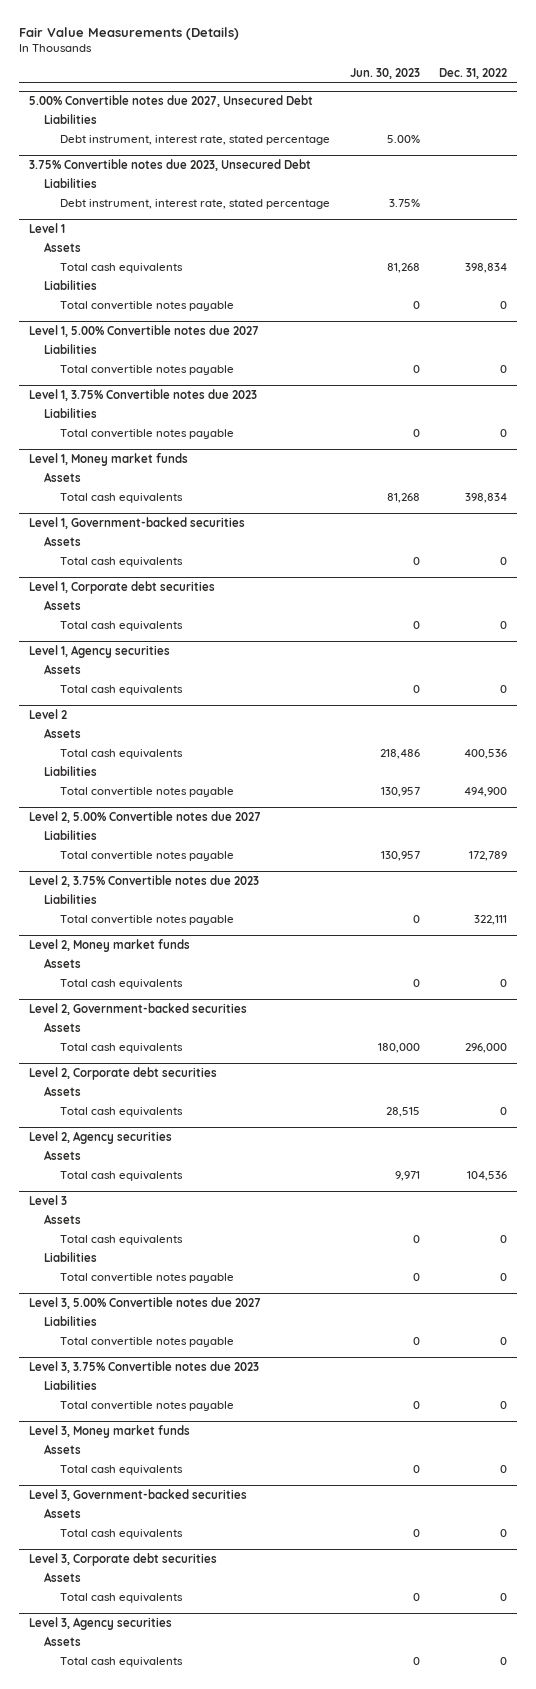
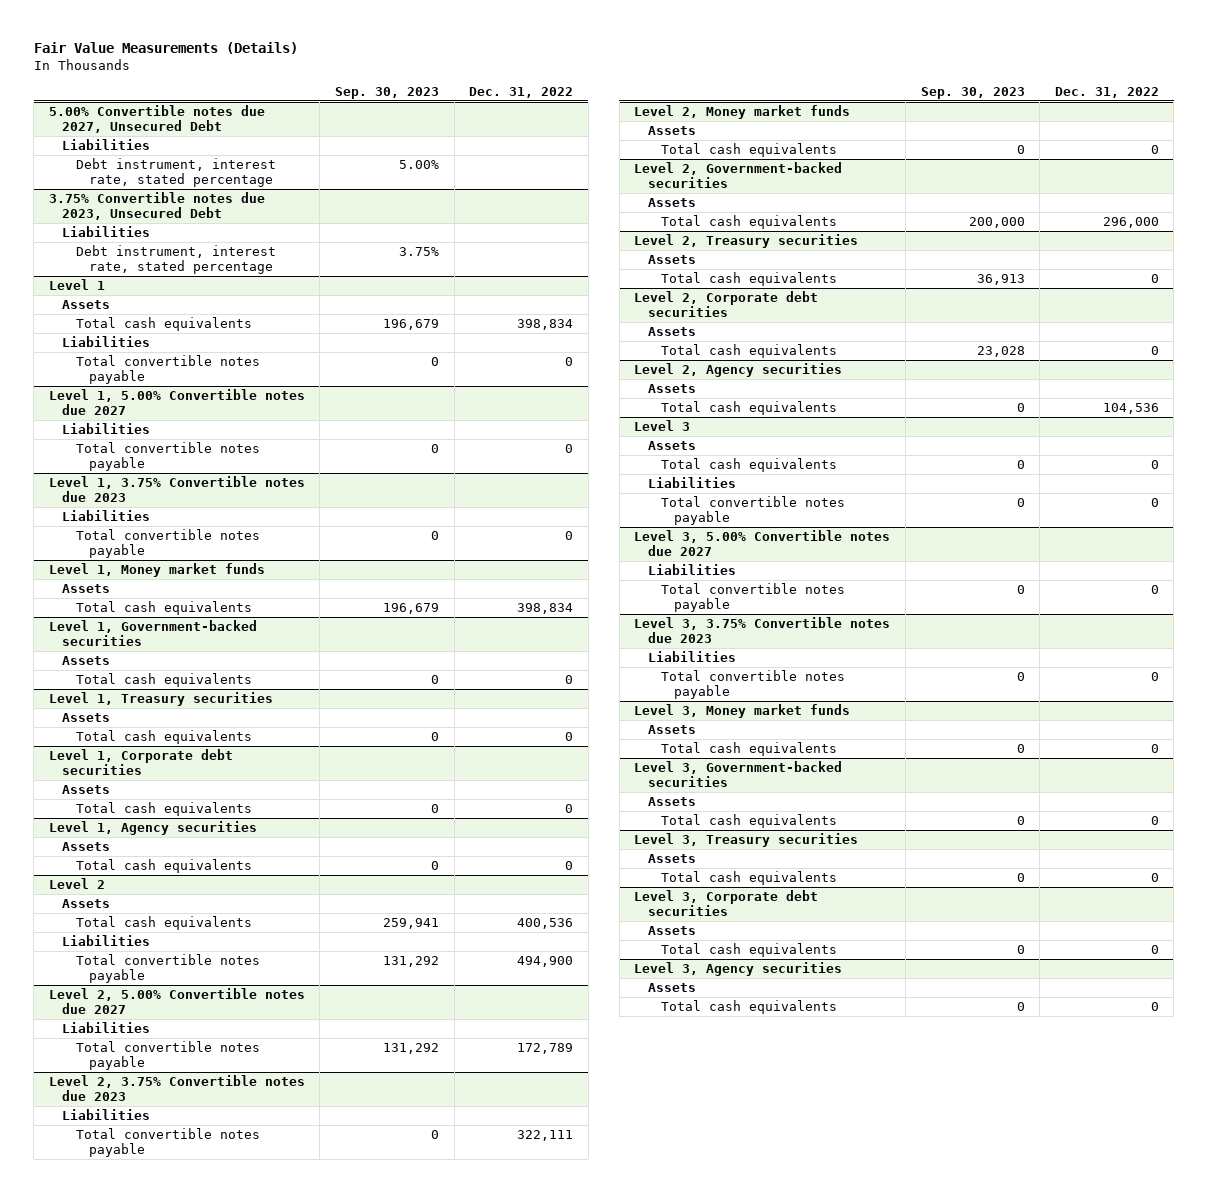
- | Jun. 30, 2023 | Dec. 31, 2022
+ | Sep. 30, 2023 | Dec. 31, 2022
+ Level 1, Treasury securities
+ Assets
+ Total cash equivalents | 0 | 0
+ Level 2, Treasury securities
+ Assets
+ Total cash equivalents | 36,913 | 0
+ Level 3, Treasury securities
+ Assets
+ Total cash equivalents | 0 | 0

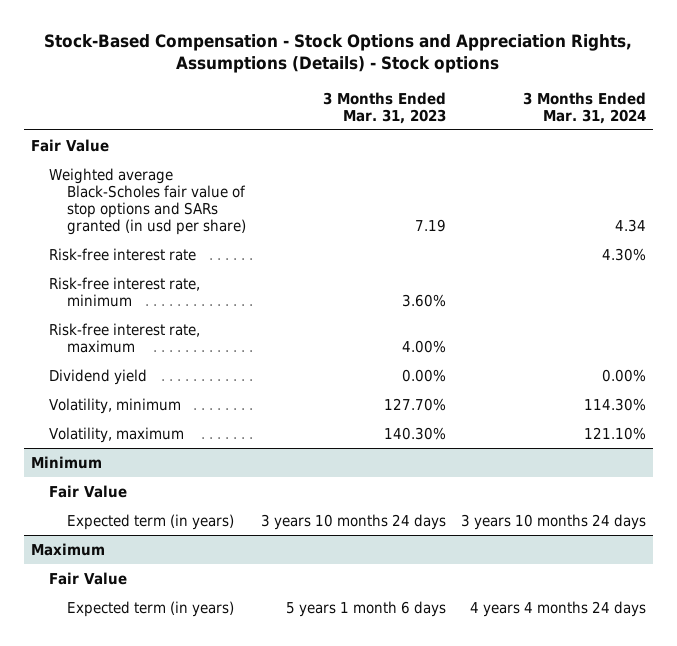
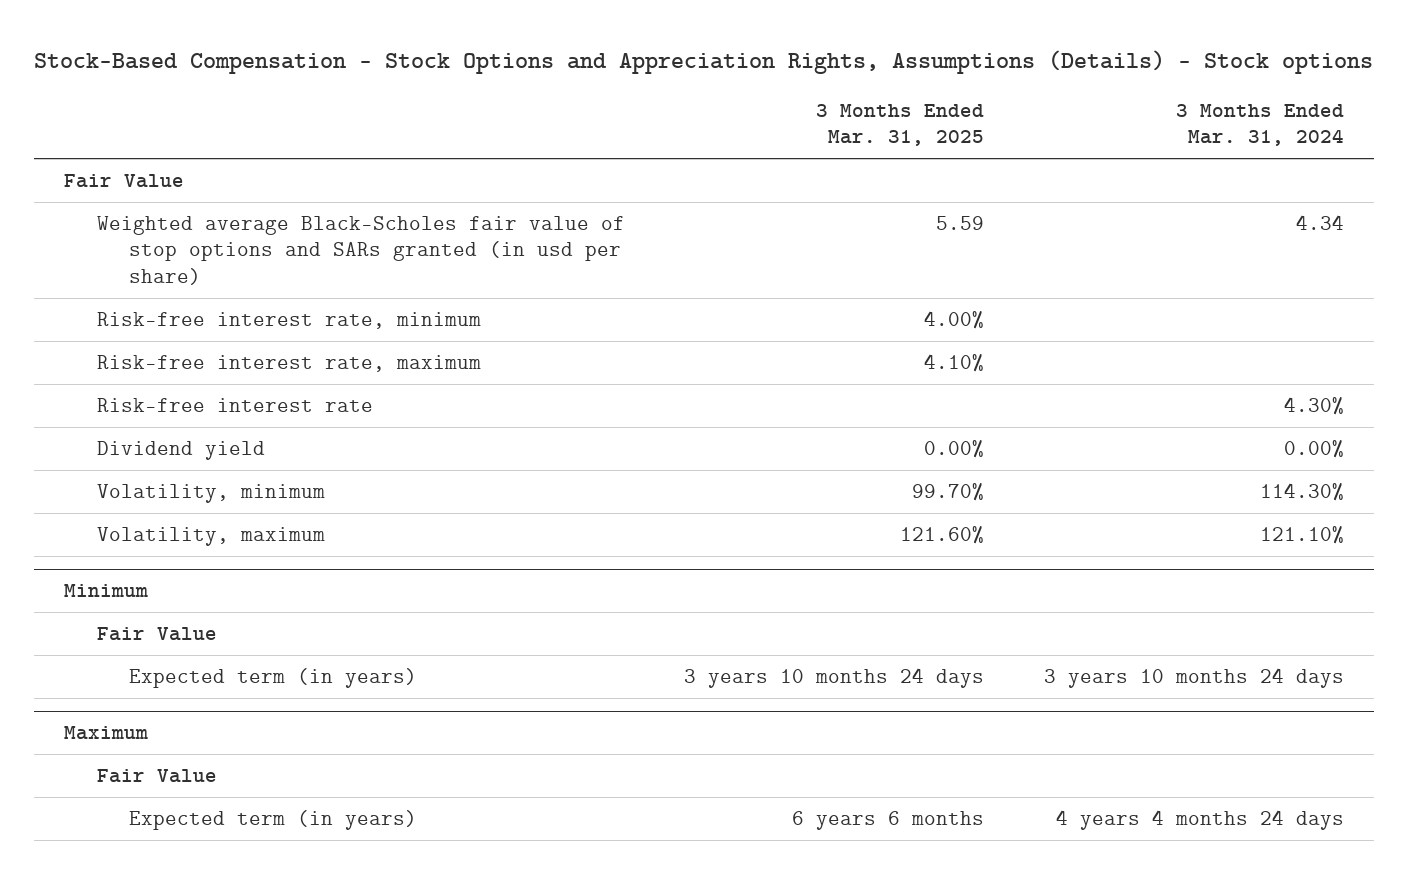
- | 3 Months Ended Mar. 31, 2023 | 3 Months Ended Mar. 31, 2024
+ | 3 Months Ended Mar. 31, 2025 | 3 Months Ended Mar. 31, 2024
moved down: Risk-free interest rate | | 4.30%

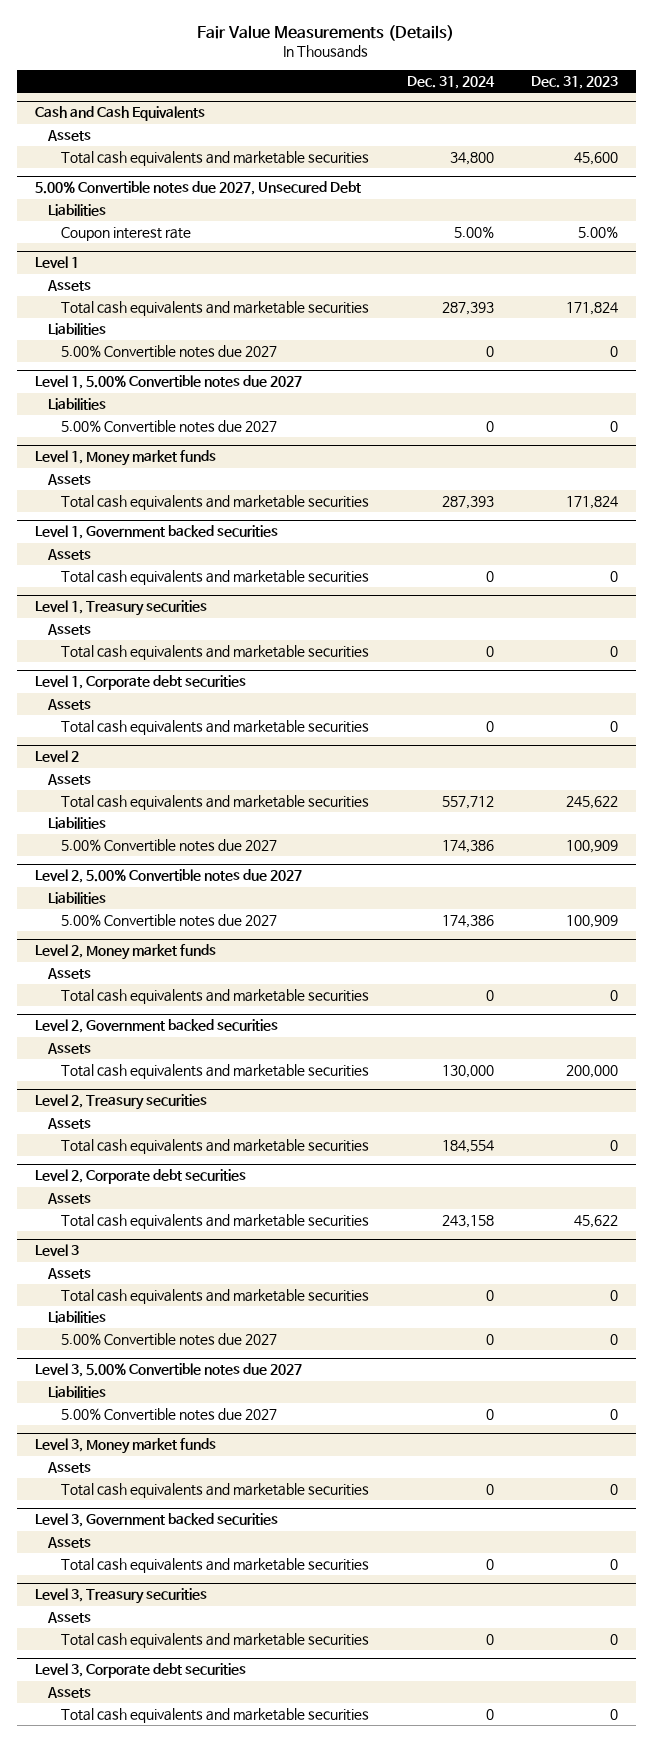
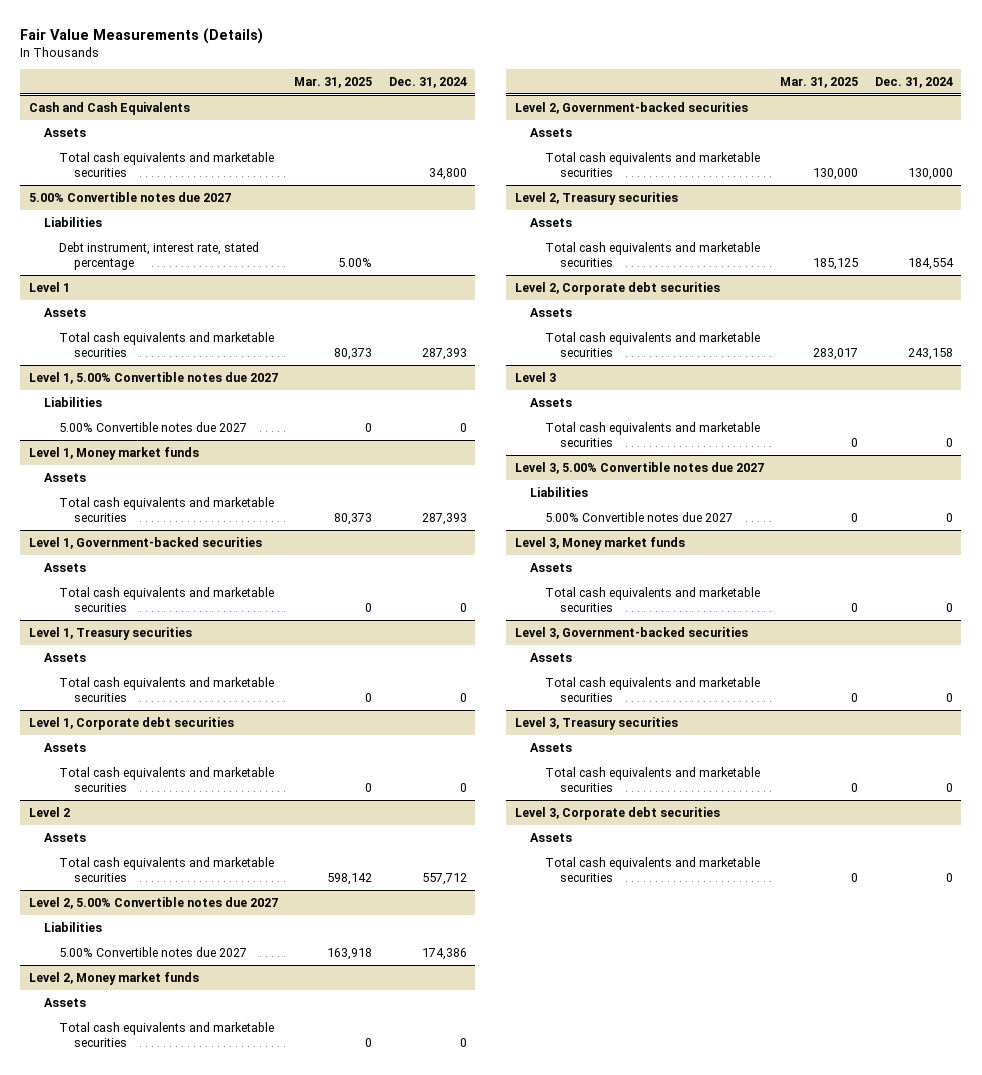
- | Dec. 31, 2024 | Dec. 31, 2023
+ | Mar. 31, 2025 | Dec. 31, 2024
- 5.00% Convertible notes due 2027, Unsecured Debt
+ 5.00% Convertible notes due 2027
- Coupon interest rate | 5.00% | 5.00%
+ Debt instrument, interest rate, stated percentage | 5.00% |
@ Level 1
- Liabilities
- 5.00% Convertible notes due 2027 | 0 | 0
- Level 1, Government backed securities
+ Level 1, Government-backed securities
@ Level 2
- Liabilities
- 5.00% Convertible notes due 2027 | 174,386 | 100,909
- Level 2, Government backed securities
+ Level 2, Government-backed securities
@ Level 3
- Liabilities
- 5.00% Convertible notes due 2027 | 0 | 0
- Level 3, Government backed securities
+ Level 3, Government-backed securities

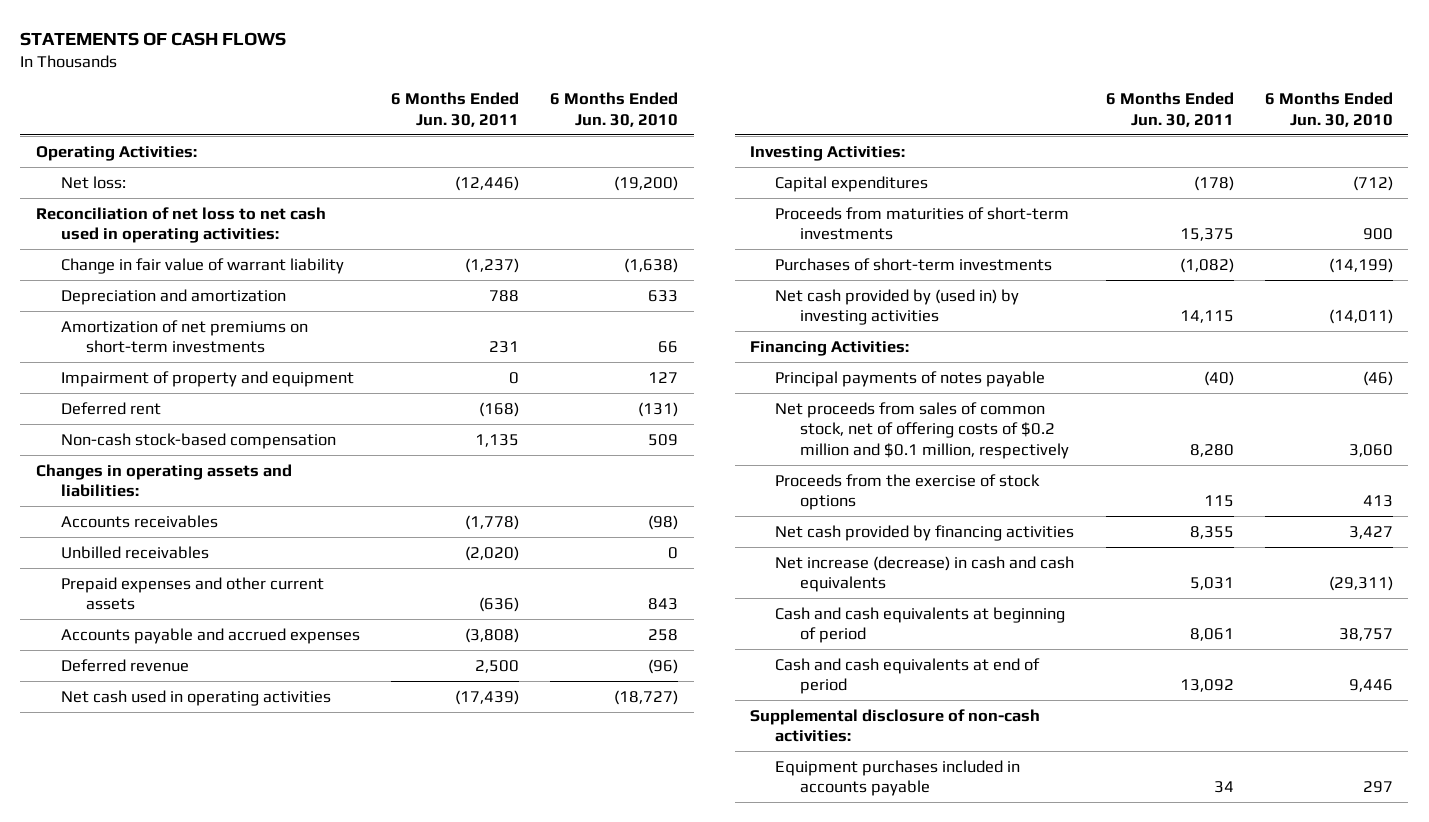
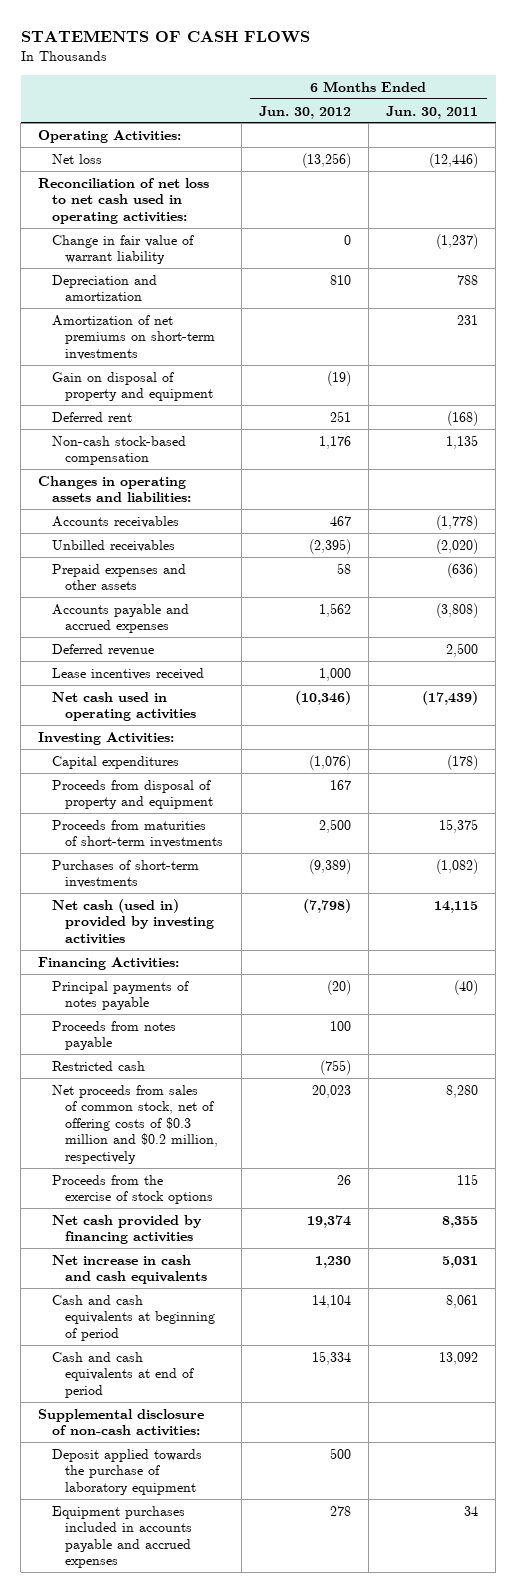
- | 6 Months Ended Jun. 30, 2011 | 6 Months Ended Jun. 30, 2010
+ | 6 Months Ended Jun. 30, 2012 | 6 Months Ended Jun. 30, 2011
- Net loss: | (12,446) | (19,200)
+ Net loss | (13,256) | (12,446)
- Impairment of property and equipment | 0 | 127
+ Gain on disposal of property and equipment | (19) |
- Prepaid expenses and other current assets | (636) | 843
+ Prepaid expenses and other assets | 58 | (636)
+ Lease incentives received | 1,000 |
+ Proceeds from disposal of property and equipment | 167 |
- Net cash provided by (used in) by investing activities | 14,115 | (14,011)
+ Net cash (used in) provided by investing activities | (7,798) | 14,115
- Net proceeds from sales of common stock, net of offering costs of $0.2 million and $0.1 million, respectively | 8,280 | 3,060
+ Proceeds from notes payable | 100 |
+ Restricted cash | (755) |
+ Net proceeds from sales of common stock, net of offering costs of $0.3 million and $0.2 million, respectively | 20,023 | 8,280
- Net increase (decrease) in cash and cash equivalents | 5,031 | (29,311)
+ Net increase in cash and cash equivalents | 1,230 | 5,031
- Equipment purchases included in accounts payable | 34 | 297
+ Deposit applied towards the purchase of laboratory equipment | 500 |
+ Equipment purchases included in accounts payable and accrued expenses | 278 | 34

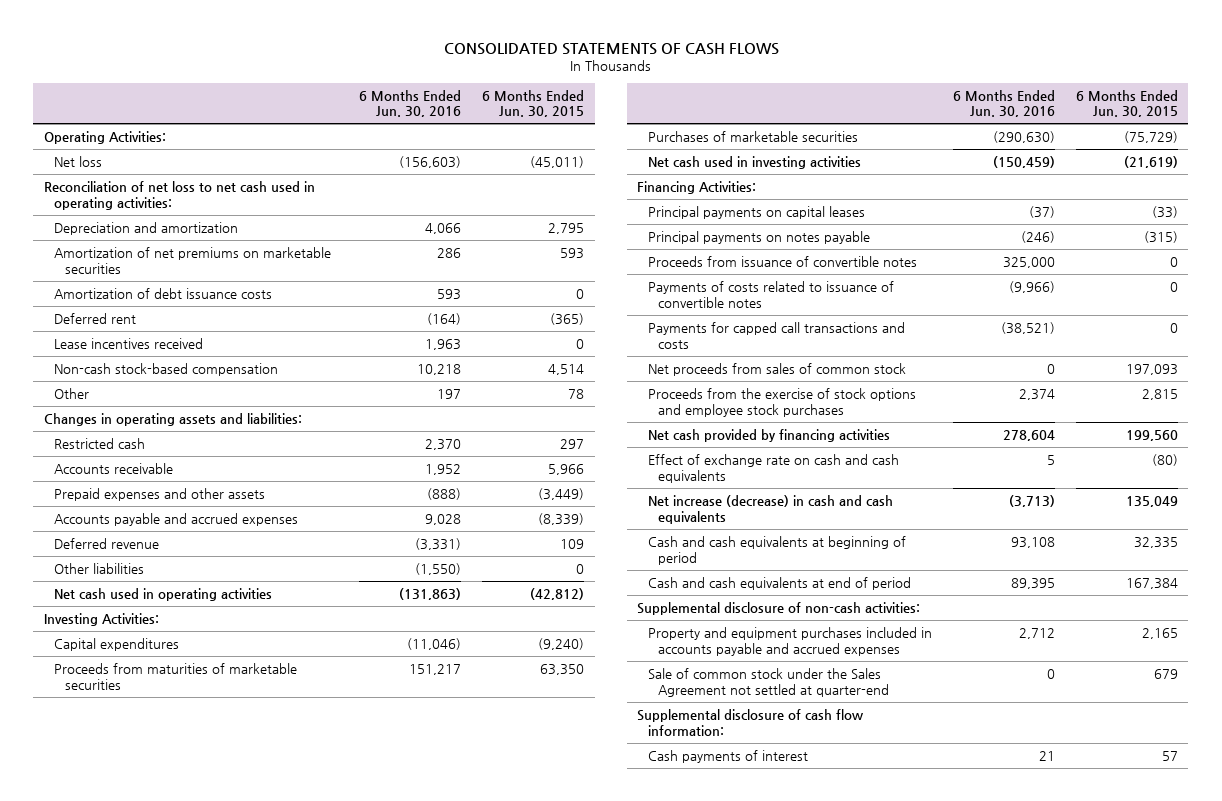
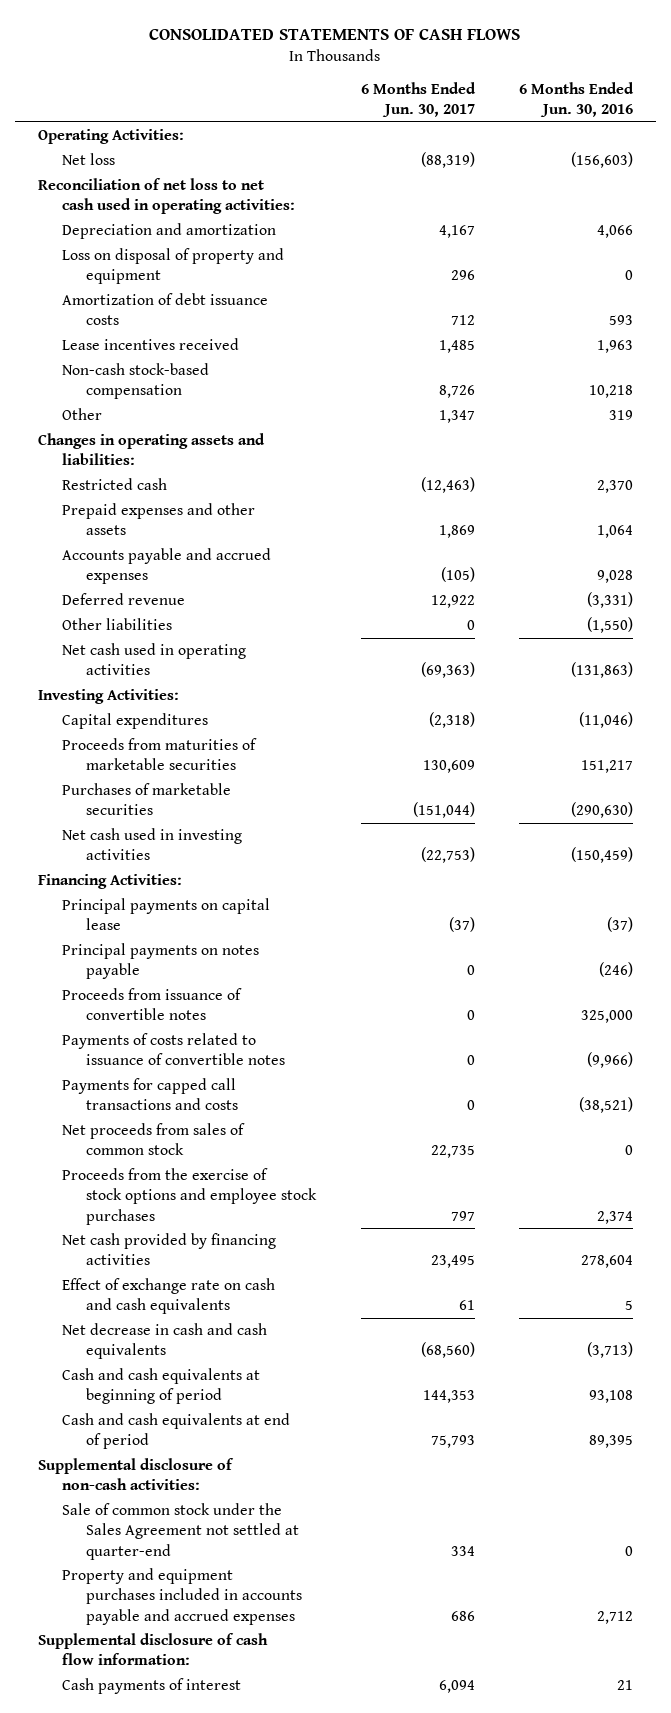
- | 6 Months Ended Jun. 30, 2016 | 6 Months Ended Jun. 30, 2015
+ | 6 Months Ended Jun. 30, 2017 | 6 Months Ended Jun. 30, 2016
- Amortization of net premiums on marketable securities | 286 | 593
+ Loss on disposal of property and equipment | 296 | 0
- Deferred rent | (164) | (365)
- Other | 197 | 78
+ Other | 1,347 | 319
- Accounts receivable | 1,952 | 5,966
- Prepaid expenses and other assets | (888) | (3,449)
+ Prepaid expenses and other assets | 1,869 | 1,064
- Principal payments on capital leases | (37) | (33)
+ Principal payments on capital lease | (37) | (37)
- Net increase (decrease) in cash and cash equivalents | (3,713) | 135,049
+ Net decrease in cash and cash equivalents | (68,560) | (3,713)
moved down: Property and equipment purchases included in accounts payable and accrued expenses | 686 | 2,712

